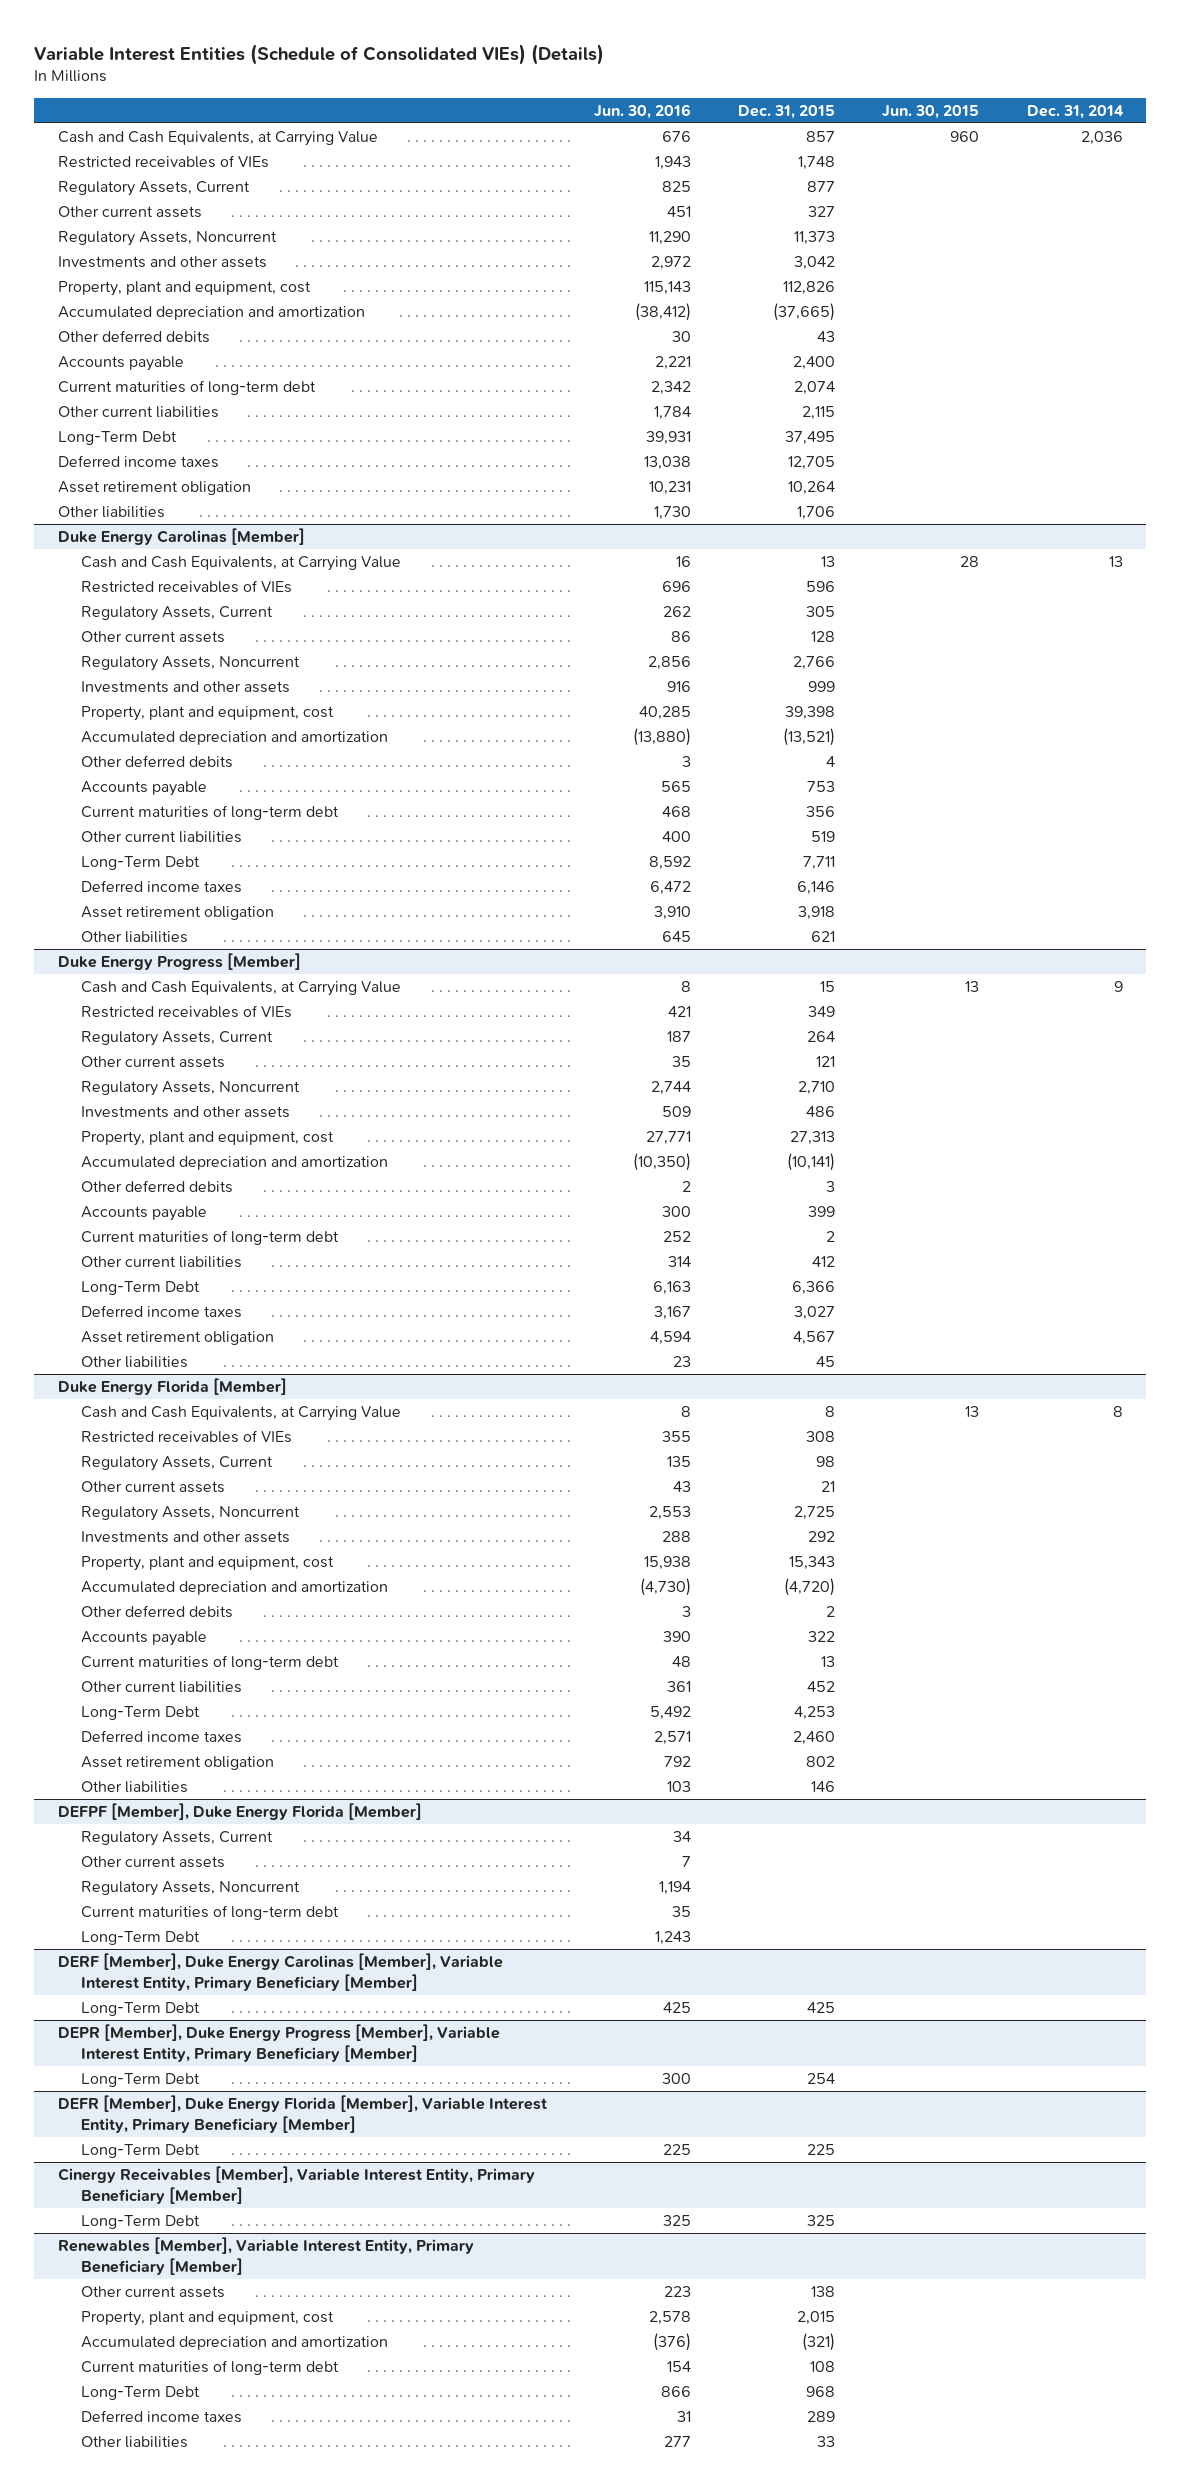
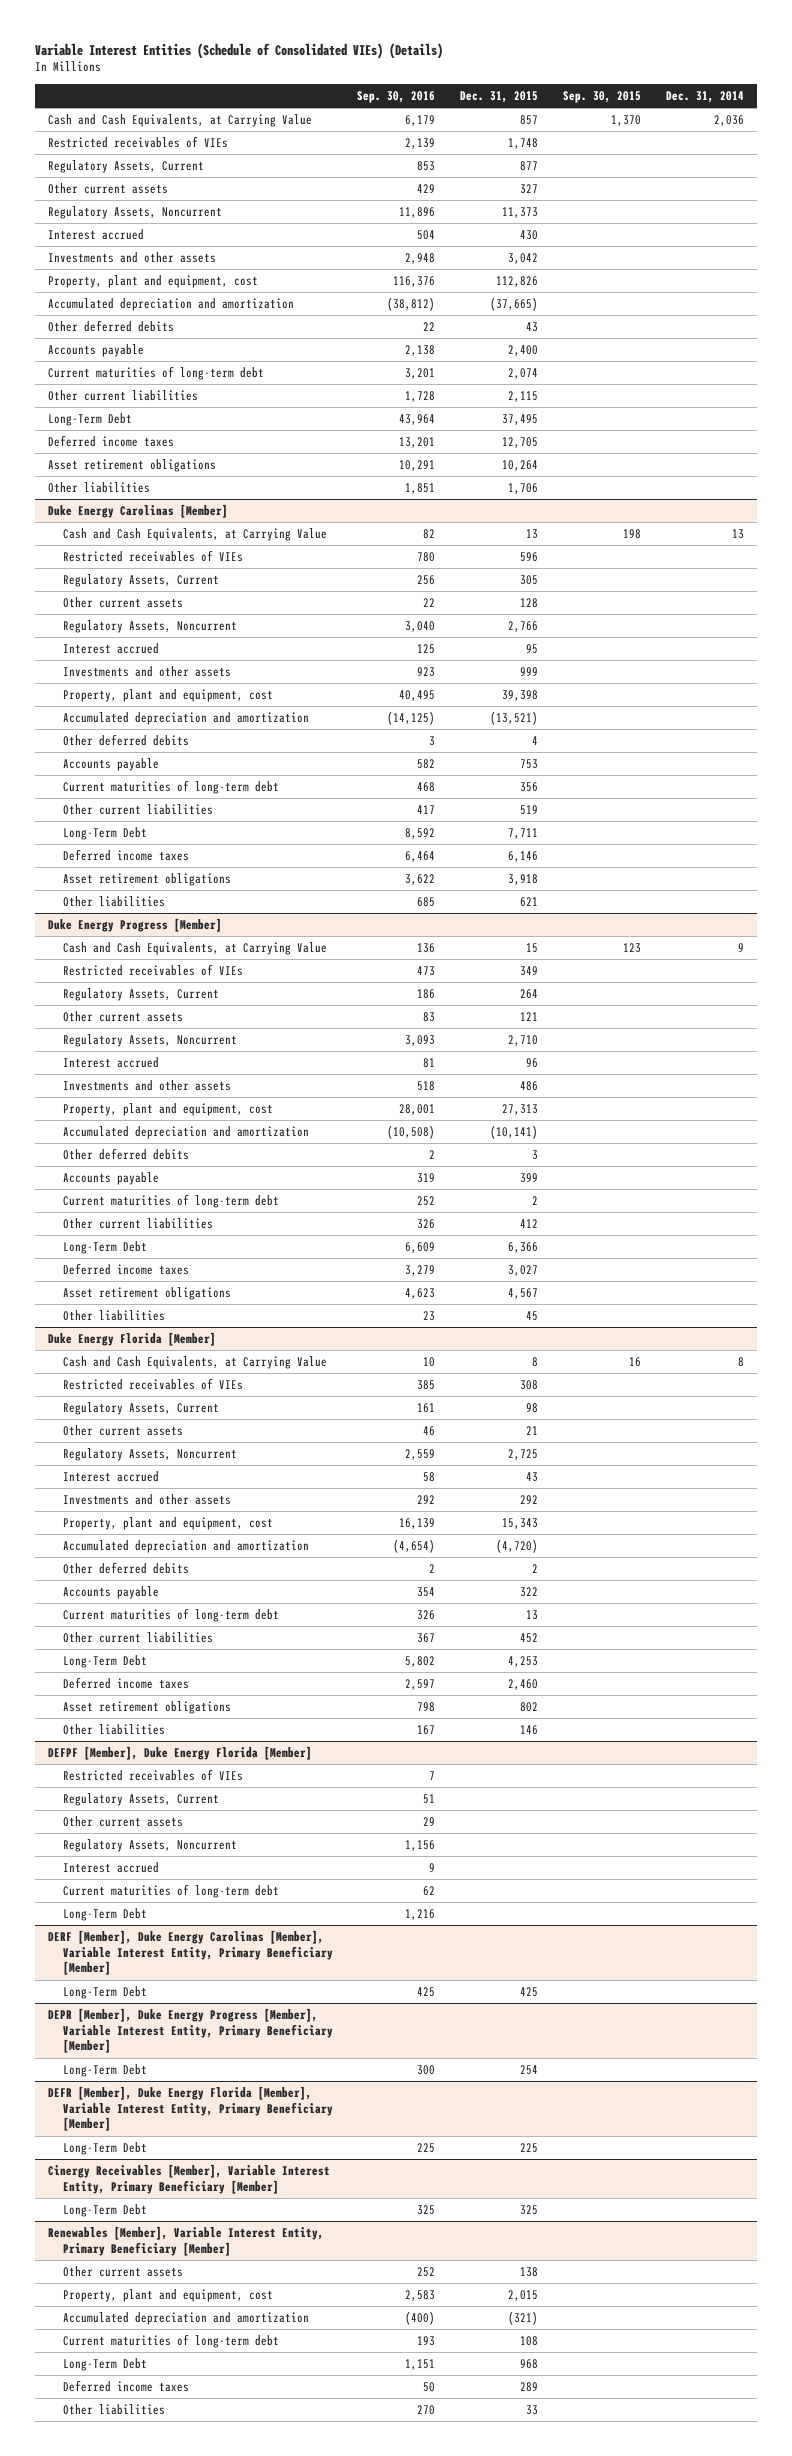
- | Jun. 30, 2016 | Dec. 31, 2015 | Jun. 30, 2015 | Dec. 31, 2014
+ | Sep. 30, 2016 | Dec. 31, 2015 | Sep. 30, 2015 | Dec. 31, 2014
+ Interest accrued | 504 | 430 | |
- Asset retirement obligation | 10,231 | 10,264 | |
+ Asset retirement obligations | 10,291 | 10,264 | |
@ Duke Energy Carolinas [Member]
+ Interest accrued | 125 | 95 | |
- Asset retirement obligation | 3,910 | 3,918 | |
+ Asset retirement obligations | 3,622 | 3,918 | |
@ Duke Energy Progress [Member]
+ Interest accrued | 81 | 96 | |
- Asset retirement obligation | 4,594 | 4,567 | |
+ Asset retirement obligations | 4,623 | 4,567 | |
@ Duke Energy Florida [Member]
+ Interest accrued | 58 | 43 | |
- Asset retirement obligation | 792 | 802 | |
+ Asset retirement obligations | 798 | 802 | |
@ DEFPF [Member], Duke Energy Florida [Member]
+ Restricted receivables of VIEs | 7 | | |
+ Interest accrued | 9 | | |

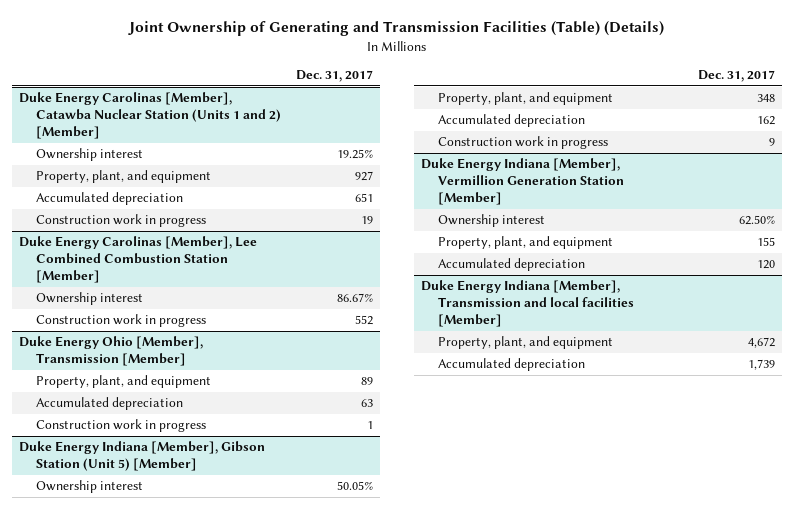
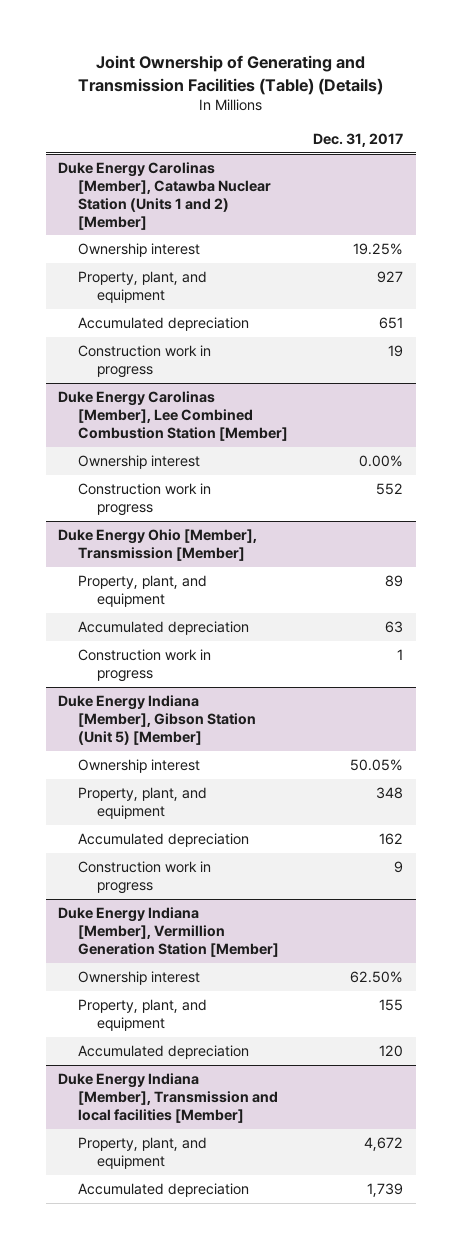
@ Duke Energy Carolinas [Member], Lee Combined Combustion Station [Member]
- Ownership interest | 86.67%
+ Ownership interest | 0.00%

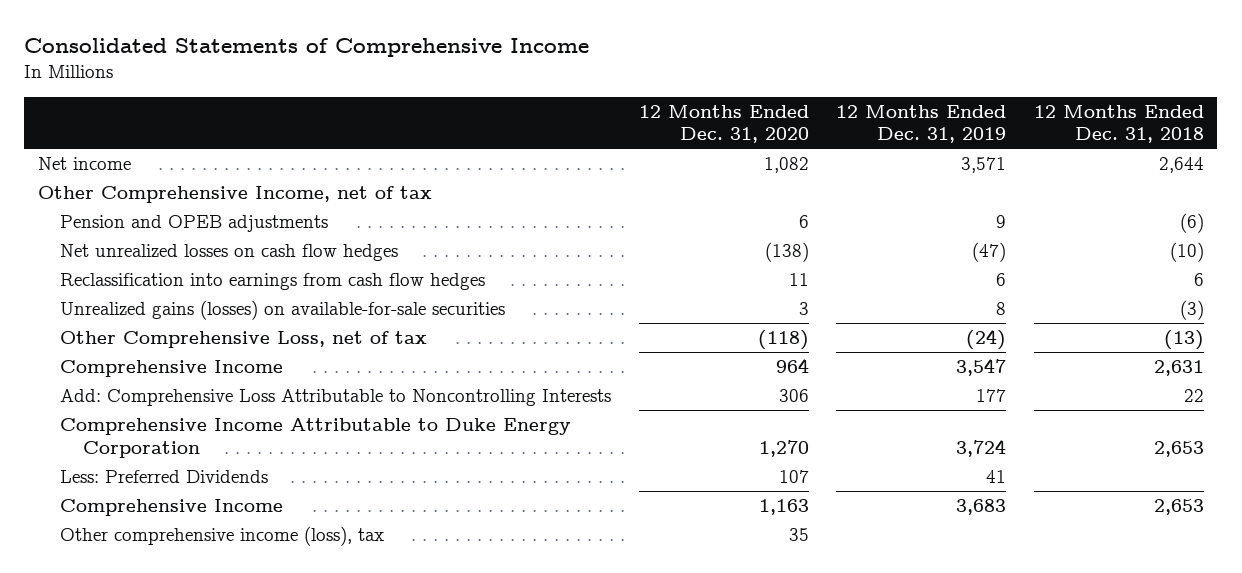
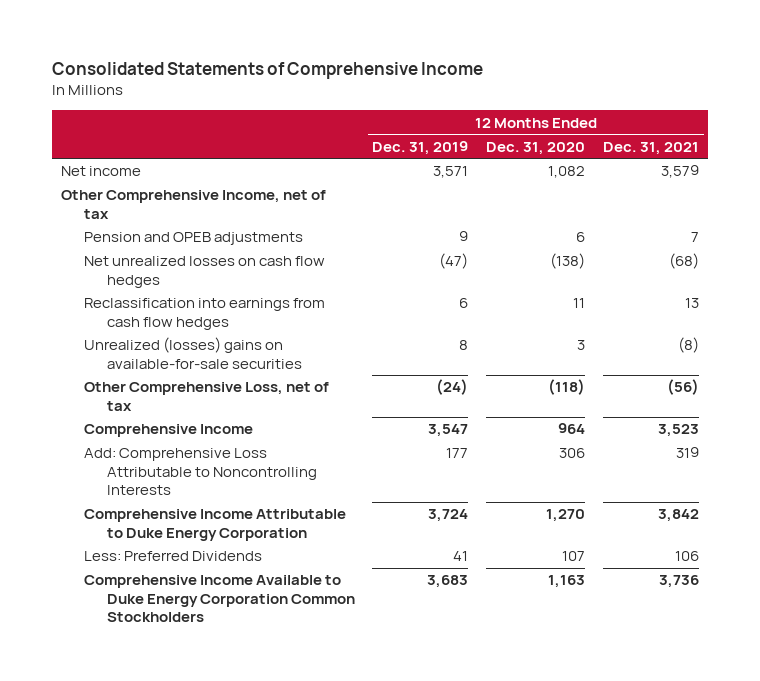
- | 12 Months Ended Dec. 31, 2020 | 12 Months Ended Dec. 31, 2019 | 12 Months Ended Dec. 31, 2018
+ | 12 Months Ended Dec. 31, 2019 | 12 Months Ended Dec. 31, 2020 | 12 Months Ended Dec. 31, 2021
- Unrealized gains (losses) on available-for-sale securities | 3 | 8 | (3)
+ Unrealized (losses) gains on available-for-sale securities | 8 | 3 | (8)
- Comprehensive Income | 1,163 | 3,683 | 2,653
- Other comprehensive income (loss), tax | 35 | |
+ Comprehensive Income Available to Duke Energy Corporation Common Stockholders | 3,683 | 1,163 | 3,736

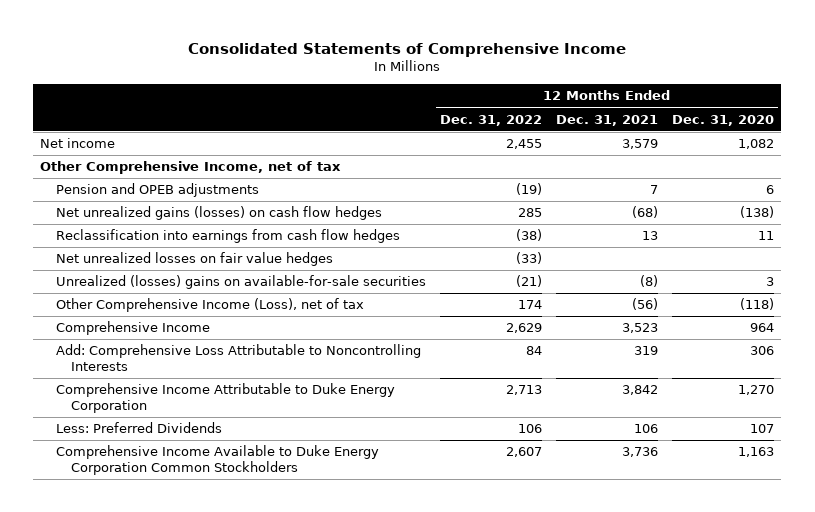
- | 12 Months Ended Dec. 31, 2019 | 12 Months Ended Dec. 31, 2020 | 12 Months Ended Dec. 31, 2021
+ | 12 Months Ended Dec. 31, 2022 | 12 Months Ended Dec. 31, 2021 | 12 Months Ended Dec. 31, 2020
- Net unrealized losses on cash flow hedges | (47) | (138) | (68)
+ Net unrealized gains (losses) on cash flow hedges | 285 | (68) | (138)
+ Net unrealized losses on fair value hedges | (33) | |
- Other Comprehensive Loss, net of tax | (24) | (118) | (56)
+ Other Comprehensive Income (Loss), net of tax | 174 | (56) | (118)

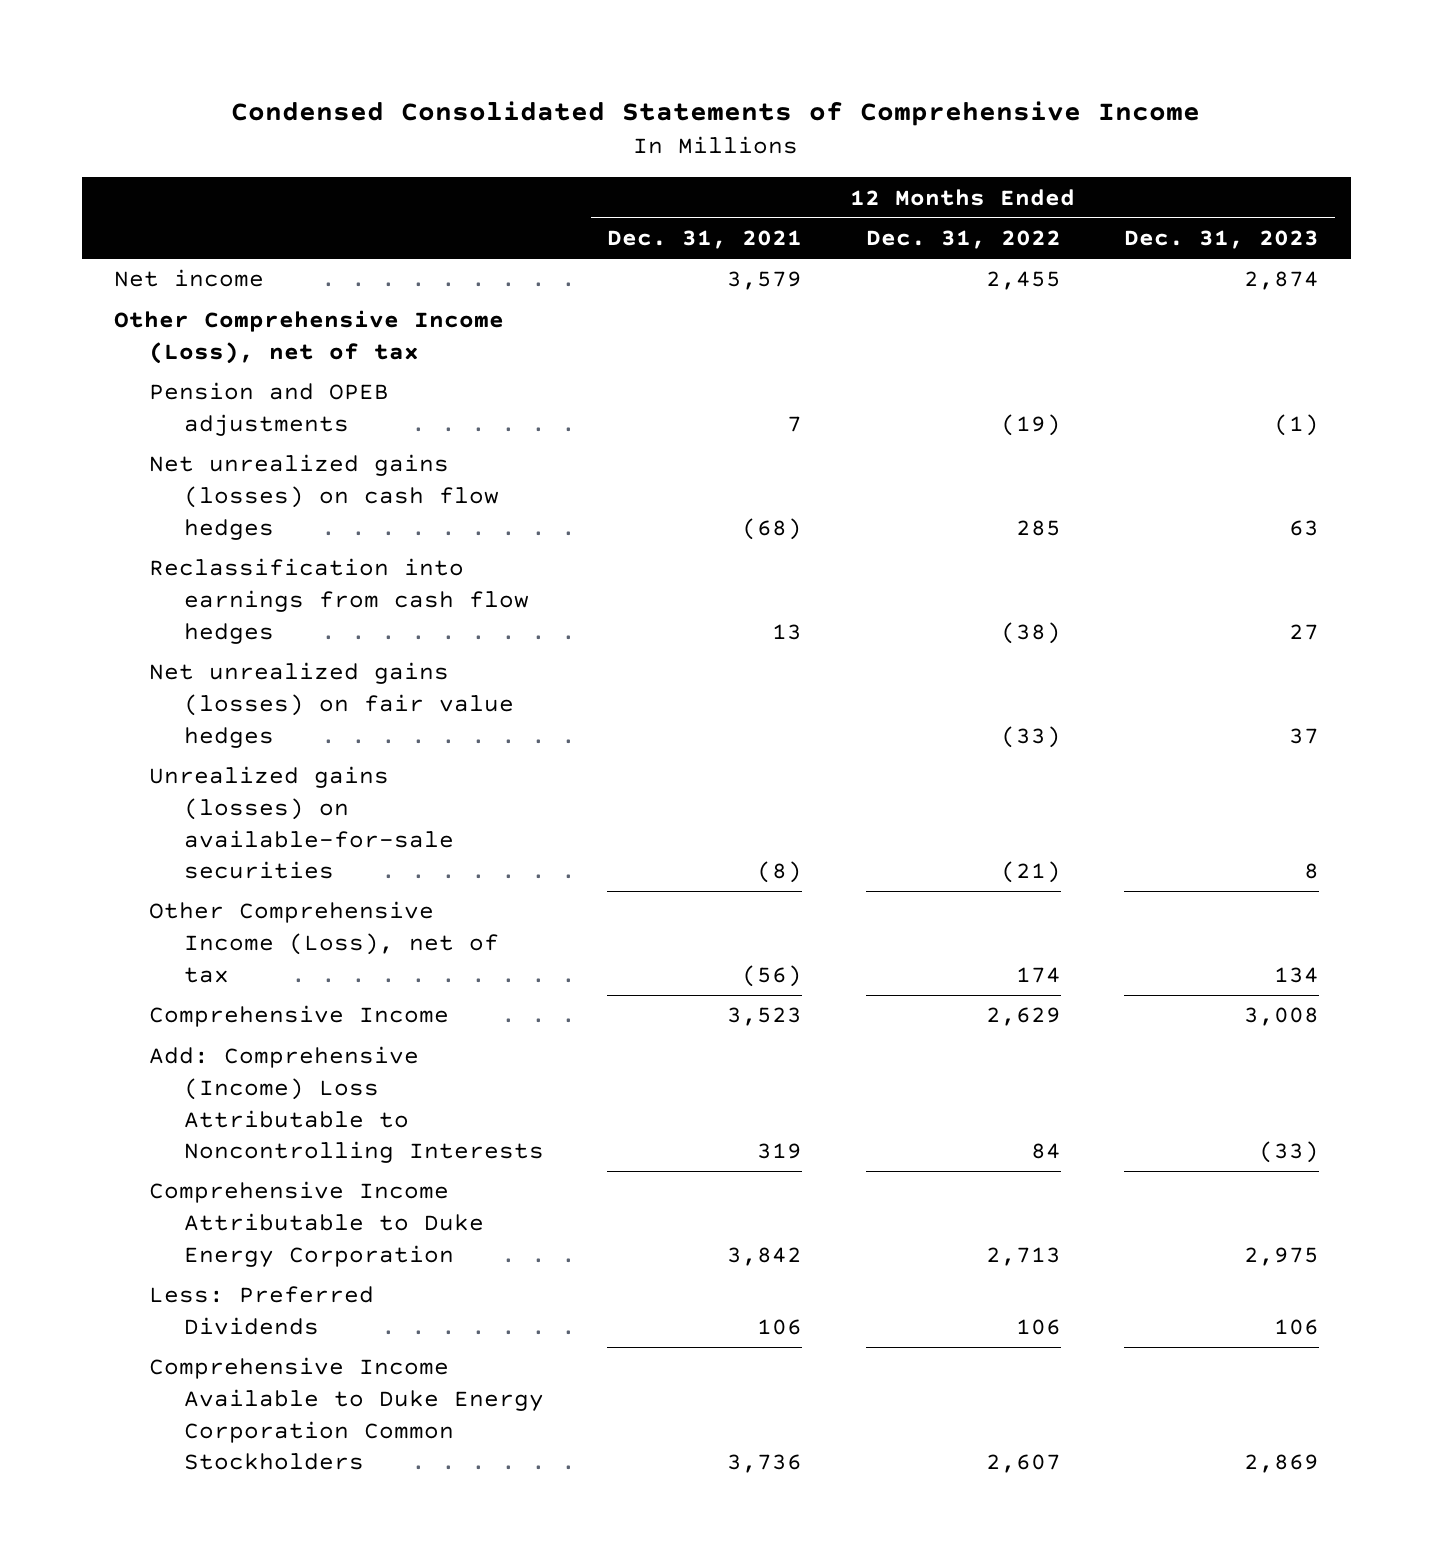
- Consolidated Statements of Comprehensive Income
+ Condensed Consolidated Statements of Comprehensive Income
- | 12 Months Ended Dec. 31, 2022 | 12 Months Ended Dec. 31, 2021 | 12 Months Ended Dec. 31, 2020
+ | 12 Months Ended Dec. 31, 2021 | 12 Months Ended Dec. 31, 2022 | 12 Months Ended Dec. 31, 2023
- Other Comprehensive Income, net of tax
+ Other Comprehensive Income (Loss), net of tax
- Net unrealized losses on fair value hedges | (33) | |
- Unrealized (losses) gains on available-for-sale securities | (21) | (8) | 3
+ Net unrealized gains (losses) on fair value hedges | | (33) | 37
+ Unrealized gains (losses) on available-for-sale securities | (8) | (21) | 8
- Add: Comprehensive Loss Attributable to Noncontrolling Interests | 84 | 319 | 306
+ Add: Comprehensive (Income) Loss Attributable to Noncontrolling Interests | 319 | 84 | (33)

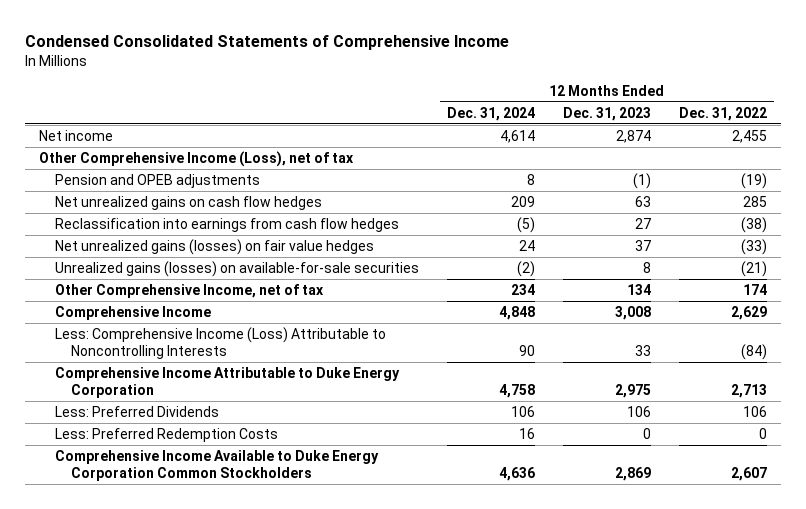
- | 12 Months Ended Dec. 31, 2021 | 12 Months Ended Dec. 31, 2022 | 12 Months Ended Dec. 31, 2023
+ | 12 Months Ended Dec. 31, 2024 | 12 Months Ended Dec. 31, 2023 | 12 Months Ended Dec. 31, 2022
- Net unrealized gains (losses) on cash flow hedges | (68) | 285 | 63
+ Net unrealized gains on cash flow hedges | 209 | 63 | 285
- Other Comprehensive Income (Loss), net of tax | (56) | 174 | 134
+ Other Comprehensive Income, net of tax | 234 | 134 | 174
- Add: Comprehensive (Income) Loss Attributable to Noncontrolling Interests | 319 | 84 | (33)
+ Less: Comprehensive Income (Loss) Attributable to Noncontrolling Interests | 90 | 33 | (84)
+ Less: Preferred Redemption Costs | 16 | 0 | 0

